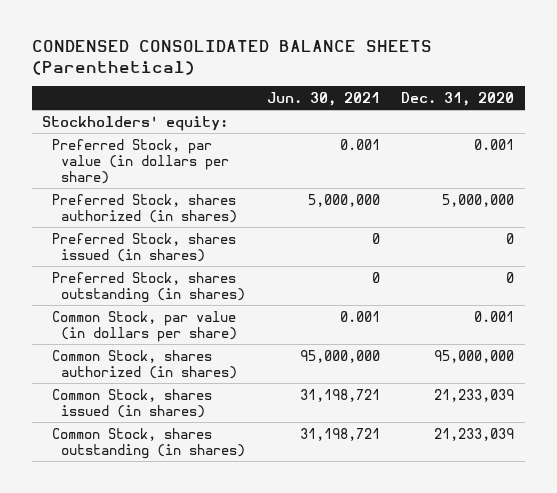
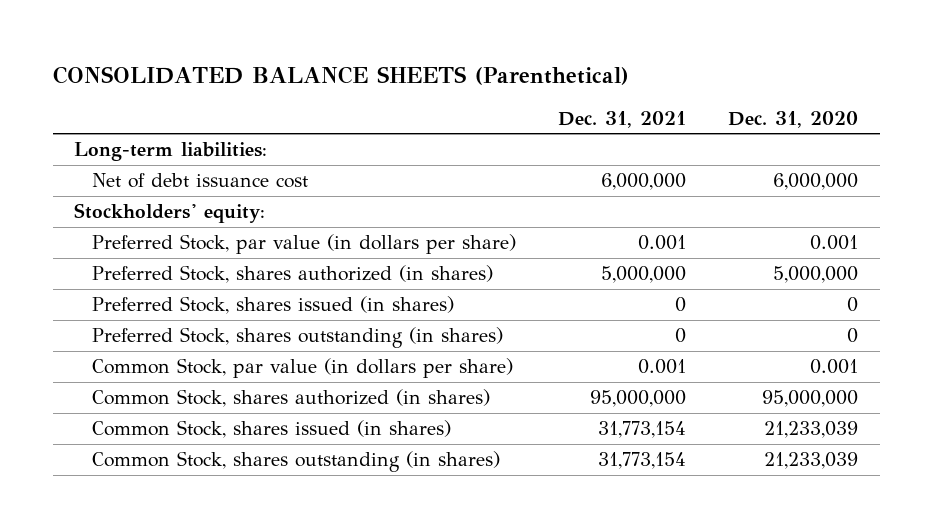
- CONDENSED CONSOLIDATED BALANCE SHEETS (Parenthetical)
+ CONSOLIDATED BALANCE SHEETS (Parenthetical)
- | Jun. 30, 2021 | Dec. 31, 2020
+ | Dec. 31, 2021 | Dec. 31, 2020
+ Long-term liabilities:
+ Net of debt issuance cost | 6,000,000 | 6,000,000

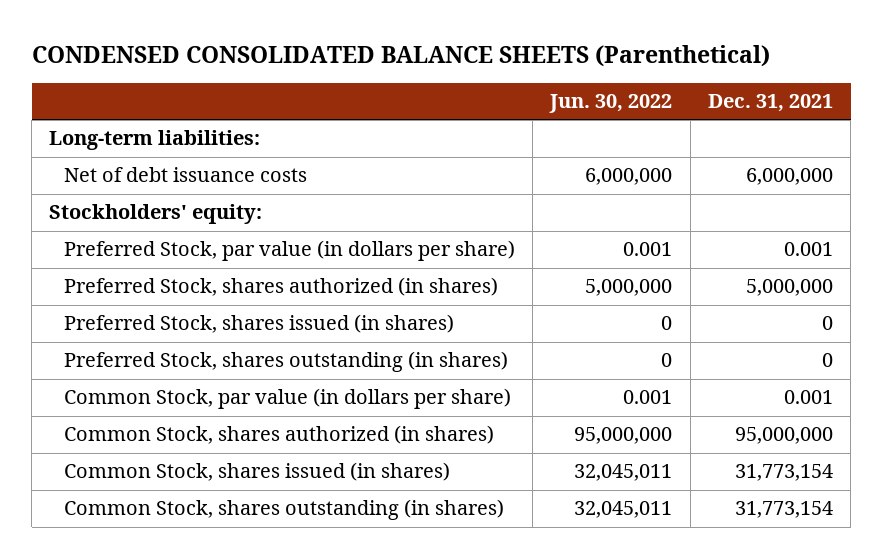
- CONSOLIDATED BALANCE SHEETS (Parenthetical)
+ CONDENSED CONSOLIDATED BALANCE SHEETS (Parenthetical)
- | Dec. 31, 2021 | Dec. 31, 2020
+ | Jun. 30, 2022 | Dec. 31, 2021
- Net of debt issuance cost | 6,000,000 | 6,000,000
+ Net of debt issuance costs | 6,000,000 | 6,000,000

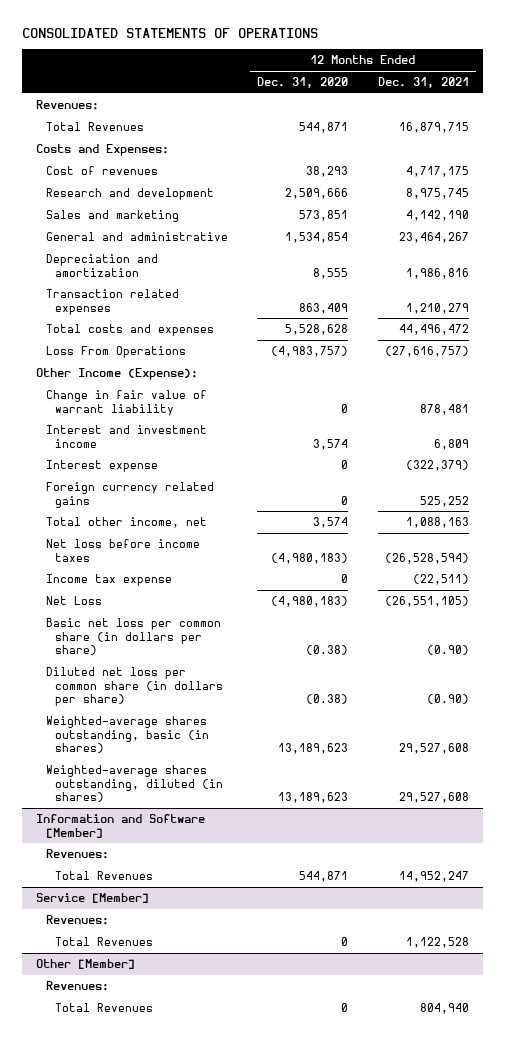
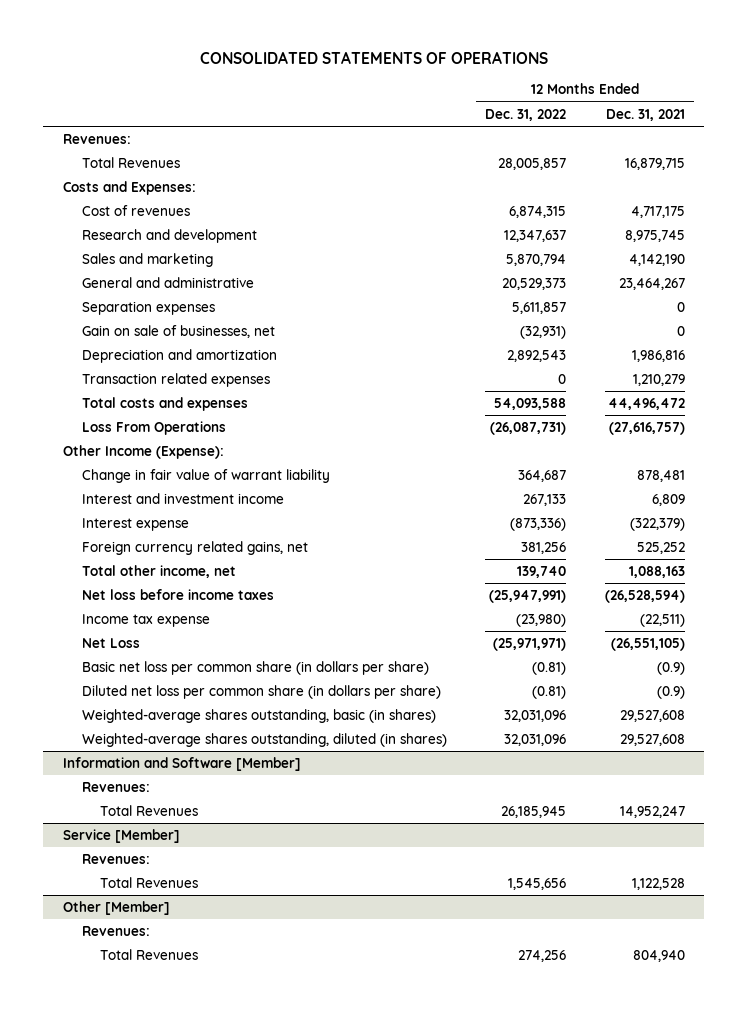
- | 12 Months Ended Dec. 31, 2020 | 12 Months Ended Dec. 31, 2021
+ | 12 Months Ended Dec. 31, 2022 | 12 Months Ended Dec. 31, 2021
+ Separation expenses | 5,611,857 | 0
+ Gain on sale of businesses, net | (32,931) | 0
- Foreign currency related gains | 0 | 525,252
+ Foreign currency related gains, net | 381,256 | 525,252
- Basic net loss per common share (in dollars per share) | (0.38) | (0.90)
- Diluted net loss per common share (in dollars per share) | (0.38) | (0.90)
+ Basic net loss per common share (in dollars per share) | (0.81) | (0.9)
+ Diluted net loss per common share (in dollars per share) | (0.81) | (0.9)

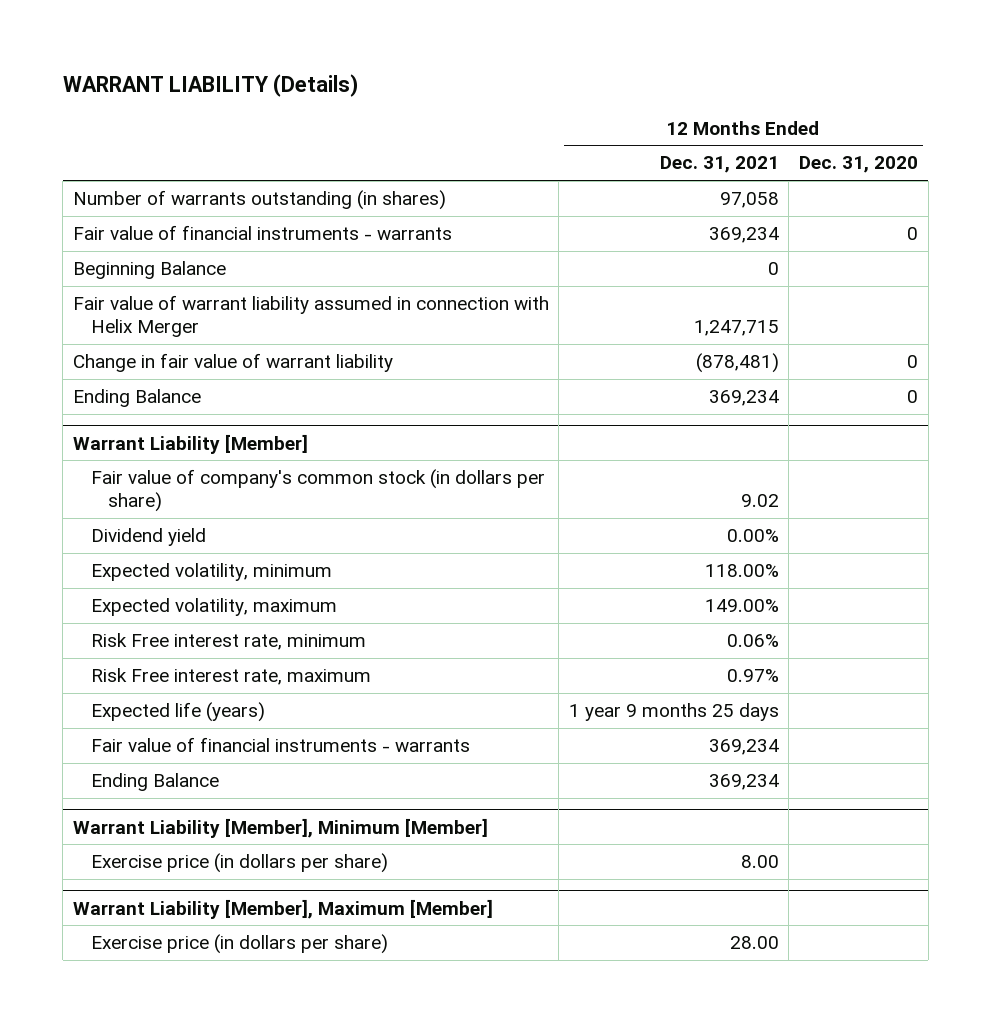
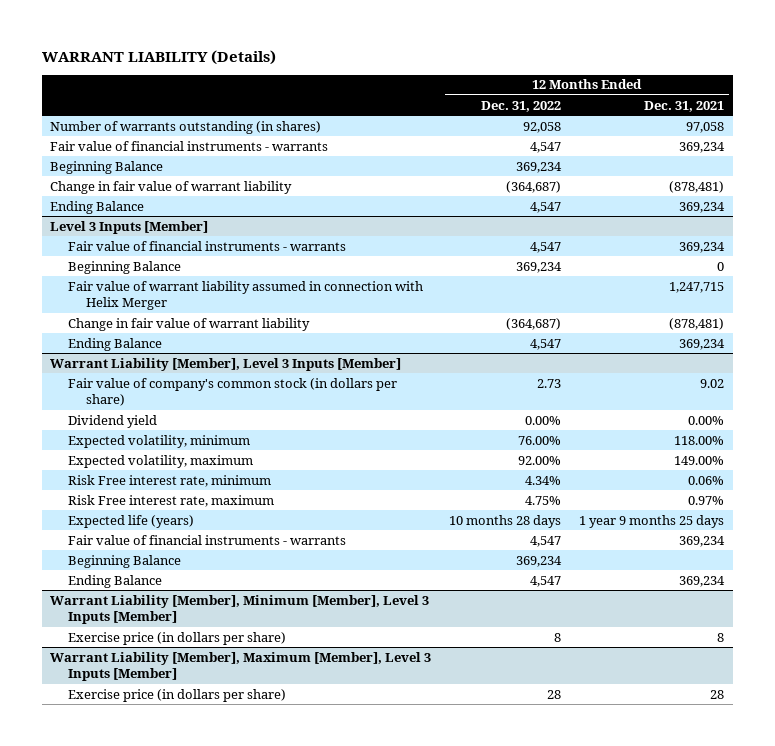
- | 12 Months Ended Dec. 31, 2021 | 12 Months Ended Dec. 31, 2020
+ | 12 Months Ended Dec. 31, 2022 | 12 Months Ended Dec. 31, 2021
+ Beginning Balance | 369,234 |
+ Change in fair value of warrant liability | (364,687) | (878,481)
+ Ending Balance | 4,547 | 369,234
+ Level 3 Inputs [Member]
+ Fair value of financial instruments - warrants | 4,547 | 369,234
- Warrant Liability [Member]
+ Warrant Liability [Member], Level 3 Inputs [Member]
+ Beginning Balance | 369,234 |
- Warrant Liability [Member], Minimum [Member]
- Exercise price (in dollars per share) | 8.00 |
- Warrant Liability [Member], Maximum [Member]
- Exercise price (in dollars per share) | 28.00 |
+ Warrant Liability [Member], Minimum [Member], Level 3 Inputs [Member]
+ Exercise price (in dollars per share) | 8 | 8
+ Warrant Liability [Member], Maximum [Member], Level 3 Inputs [Member]
+ Exercise price (in dollars per share) | 28 | 28

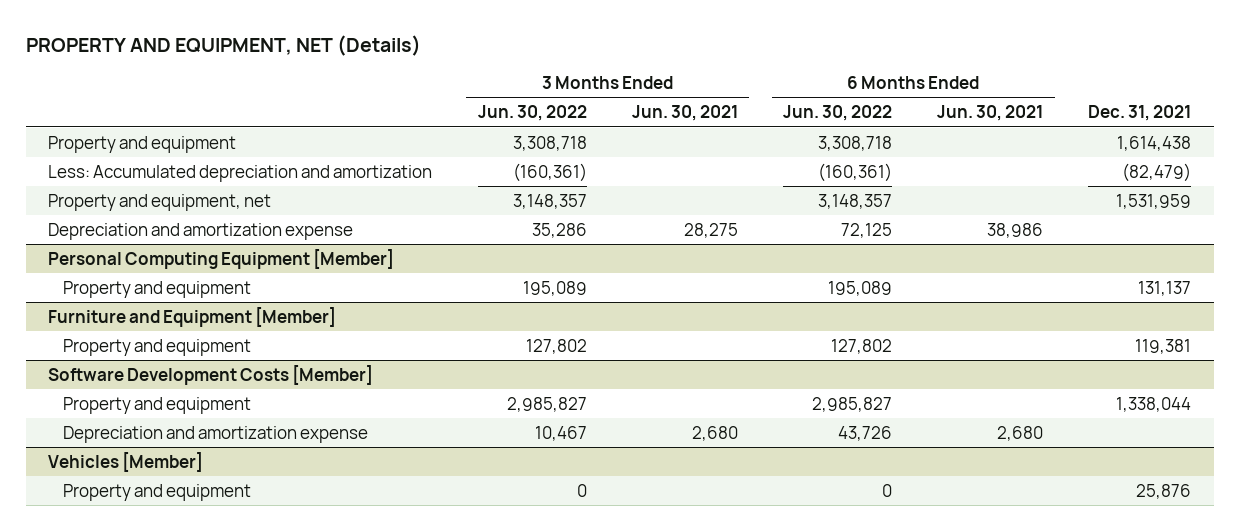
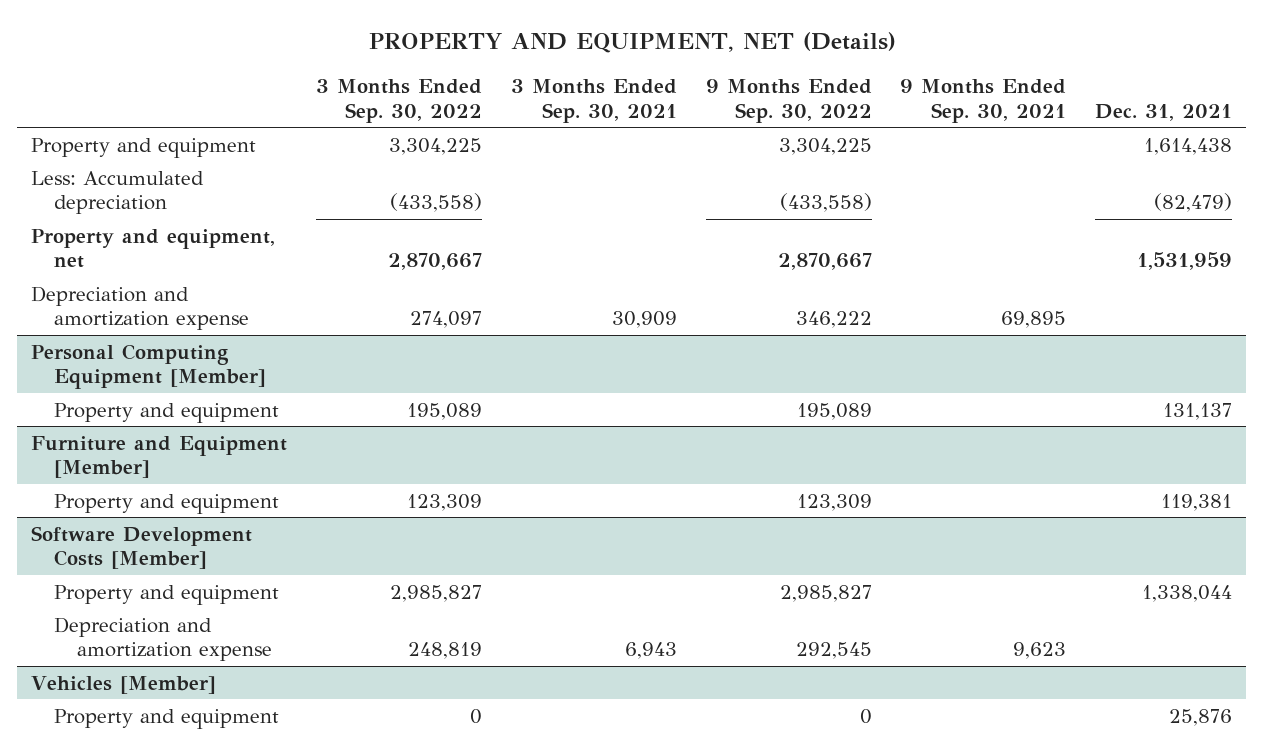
- | 3 Months Ended Jun. 30, 2022 | 3 Months Ended Jun. 30, 2021 | 6 Months Ended Jun. 30, 2022 | 6 Months Ended Jun. 30, 2021 | Dec. 31, 2021
+ | 3 Months Ended Sep. 30, 2022 | 3 Months Ended Sep. 30, 2021 | 9 Months Ended Sep. 30, 2022 | 9 Months Ended Sep. 30, 2021 | Dec. 31, 2021
- Less: Accumulated depreciation and amortization | (160,361) | | (160,361) | | (82,479)
+ Less: Accumulated depreciation | (433,558) | | (433,558) | | (82,479)

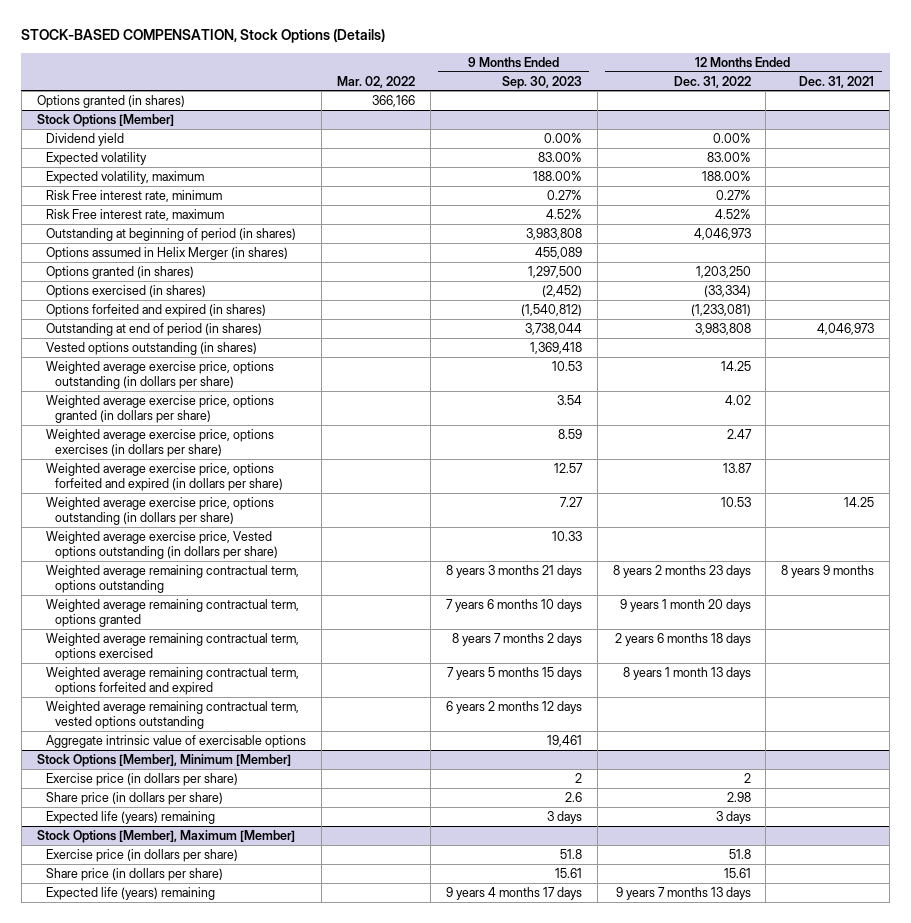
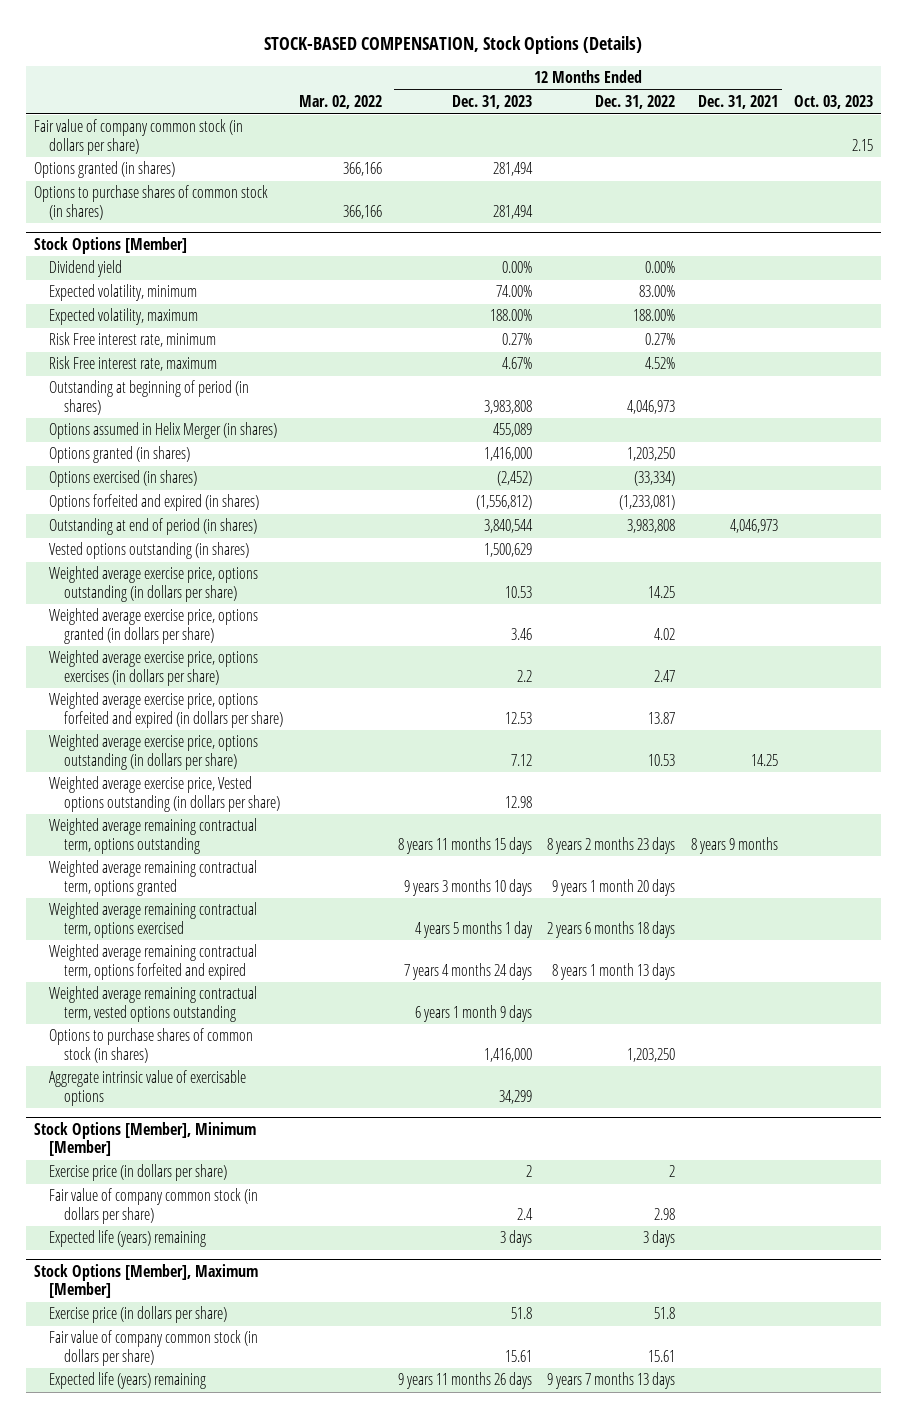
- | Mar. 02, 2022 | 9 Months Ended Sep. 30, 2023 | 12 Months Ended Dec. 31, 2022 | 12 Months Ended Dec. 31, 2021
+ | Mar. 02, 2022 | 12 Months Ended Dec. 31, 2023 | 12 Months Ended Dec. 31, 2022 | 12 Months Ended Dec. 31, 2021 | Oct. 03, 2023
+ Fair value of company common stock (in dollars per share) | | | | | 2.15
+ Options to purchase shares of common stock (in shares) | 366,166 | 281,494 | | |
@ Stock Options [Member]
- Expected volatility | | 83.00% | 83.00% |
+ Expected volatility, minimum | | 74.00% | 83.00% | |
+ Options to purchase shares of common stock (in shares) | | 1,416,000 | 1,203,250 | |
@ Stock Options [Member], Minimum [Member]
- Share price (in dollars per share) | | 2.6 | 2.98 |
+ Fair value of company common stock (in dollars per share) | | 2.4 | 2.98 | |
@ Stock Options [Member], Maximum [Member]
- Share price (in dollars per share) | | 15.61 | 15.61 |
+ Fair value of company common stock (in dollars per share) | | 15.61 | 15.61 | |

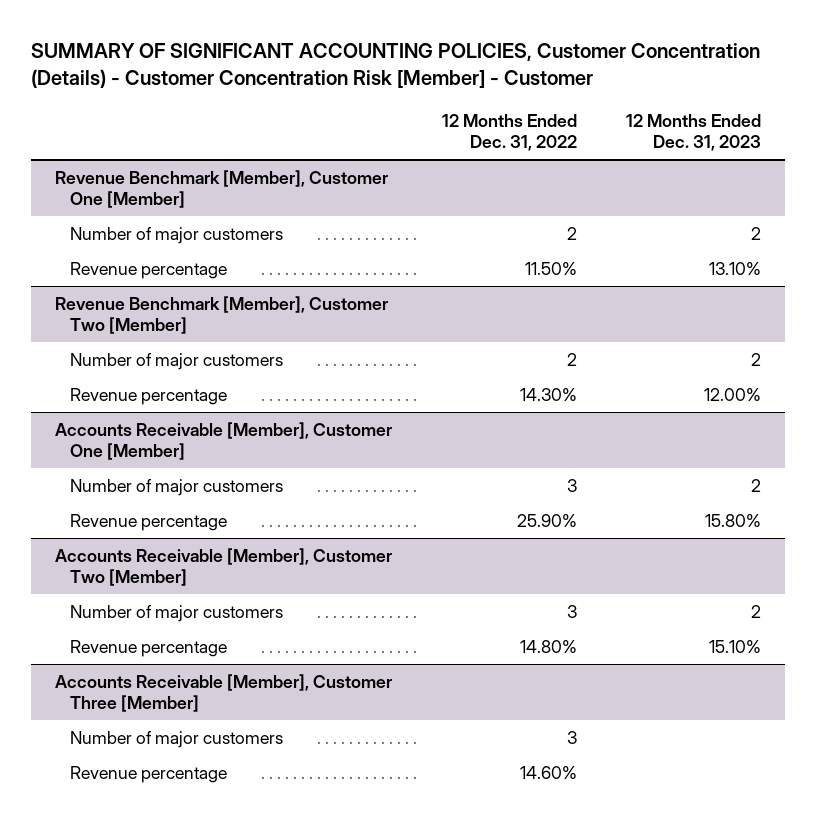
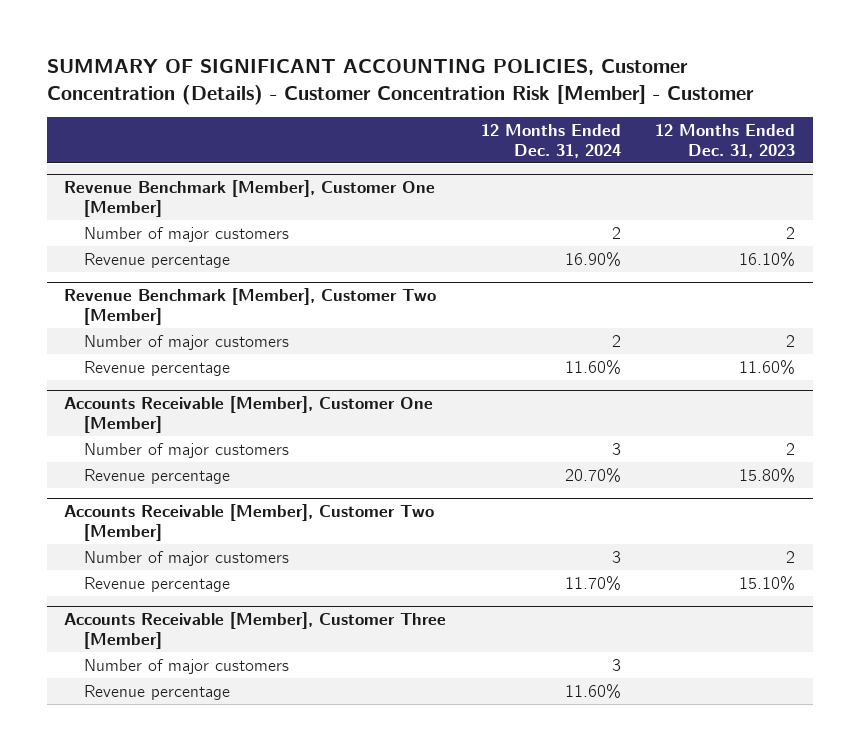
- | 12 Months Ended Dec. 31, 2022 | 12 Months Ended Dec. 31, 2023
+ | 12 Months Ended Dec. 31, 2024 | 12 Months Ended Dec. 31, 2023
@ Revenue Benchmark [Member], Customer One [Member]
- Revenue percentage | 11.50% | 13.10%
+ Revenue percentage | 16.90% | 16.10%
@ Revenue Benchmark [Member], Customer Two [Member]
- Revenue percentage | 14.30% | 12.00%
+ Revenue percentage | 11.60% | 11.60%

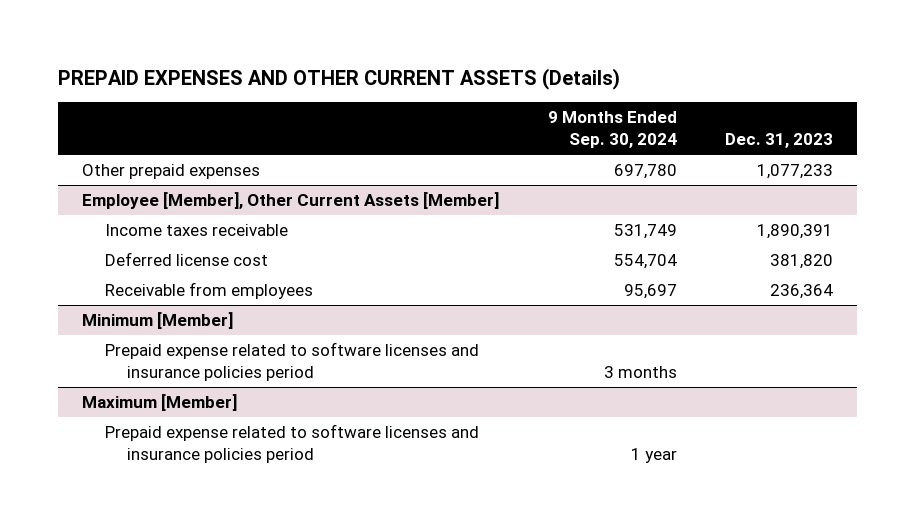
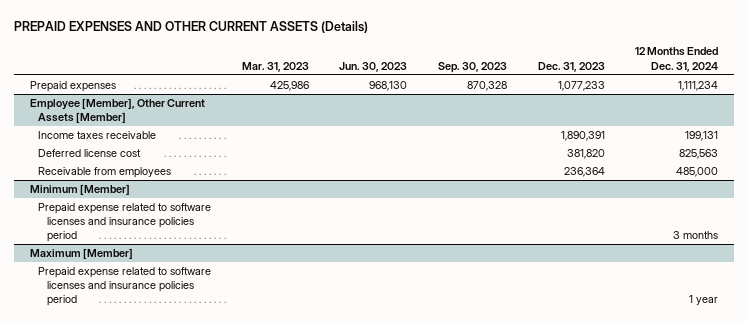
- | 9 Months Ended Sep. 30, 2024 | Dec. 31, 2023
+ | Mar. 31, 2023 | Jun. 30, 2023 | Sep. 30, 2023 | Dec. 31, 2023 | 12 Months Ended Dec. 31, 2024
- Other prepaid expenses | 697,780 | 1,077,233
+ Prepaid expenses | 425,986 | 968,130 | 870,328 | 1,077,233 | 1,111,234

